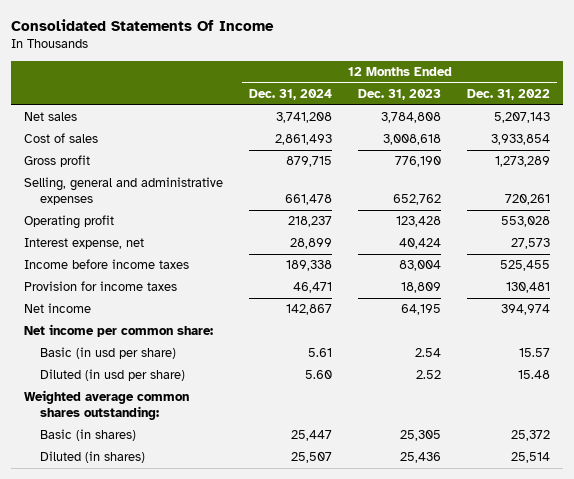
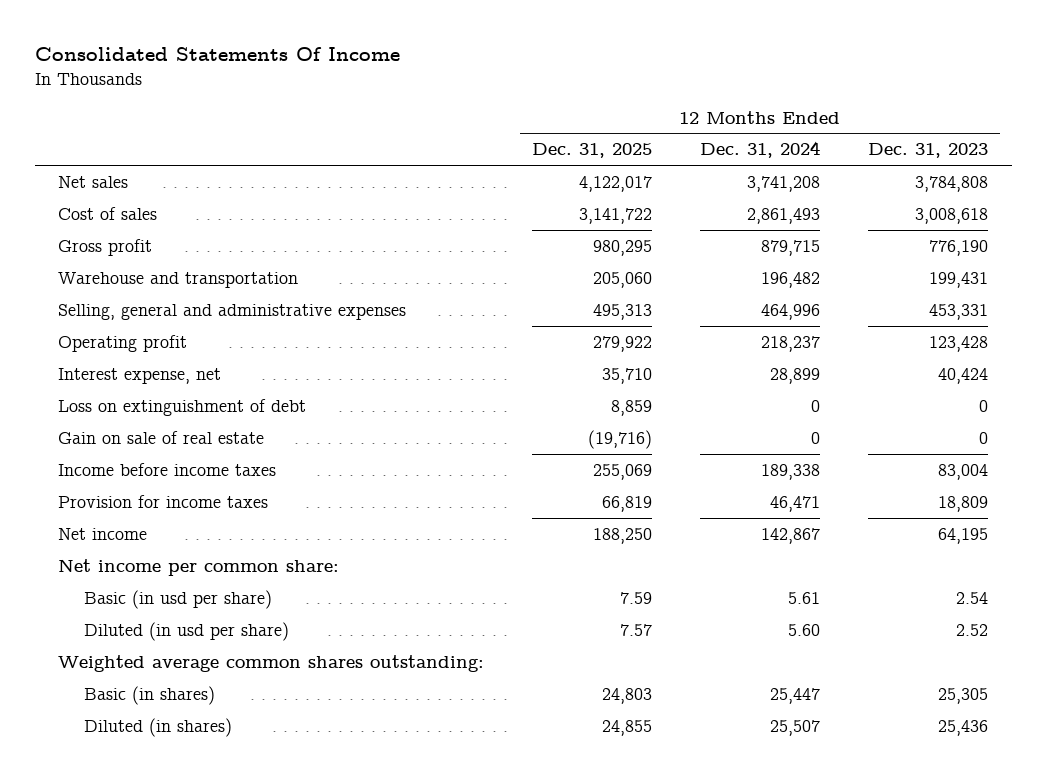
- | 12 Months Ended Dec. 31, 2024 | 12 Months Ended Dec. 31, 2023 | 12 Months Ended Dec. 31, 2022
+ | 12 Months Ended Dec. 31, 2025 | 12 Months Ended Dec. 31, 2024 | 12 Months Ended Dec. 31, 2023
- Selling, general and administrative expenses | 661,478 | 652,762 | 720,261
+ Warehouse and transportation | 205,060 | 196,482 | 199,431
+ Selling, general and administrative expenses | 495,313 | 464,996 | 453,331
+ Loss on extinguishment of debt | 8,859 | 0 | 0
+ Gain on sale of real estate | (19,716) | 0 | 0

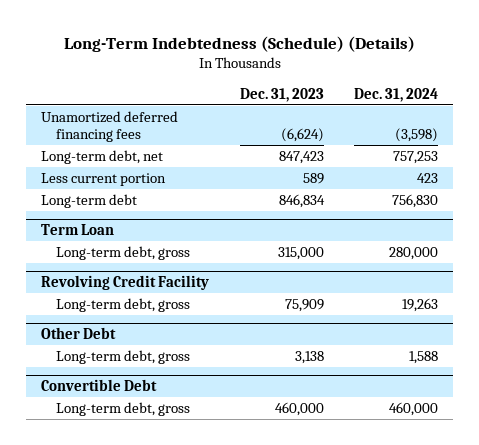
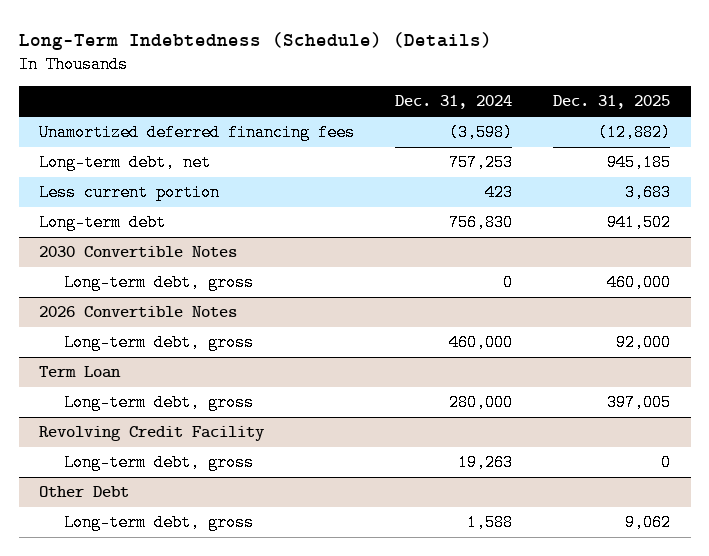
- | Dec. 31, 2023 | Dec. 31, 2024
+ | Dec. 31, 2024 | Dec. 31, 2025
+ 2030 Convertible Notes
+ Long-term debt, gross | 0 | 460,000
+ 2026 Convertible Notes
+ Long-term debt, gross | 460,000 | 92,000
- Convertible Debt
- Long-term debt, gross | 460,000 | 460,000

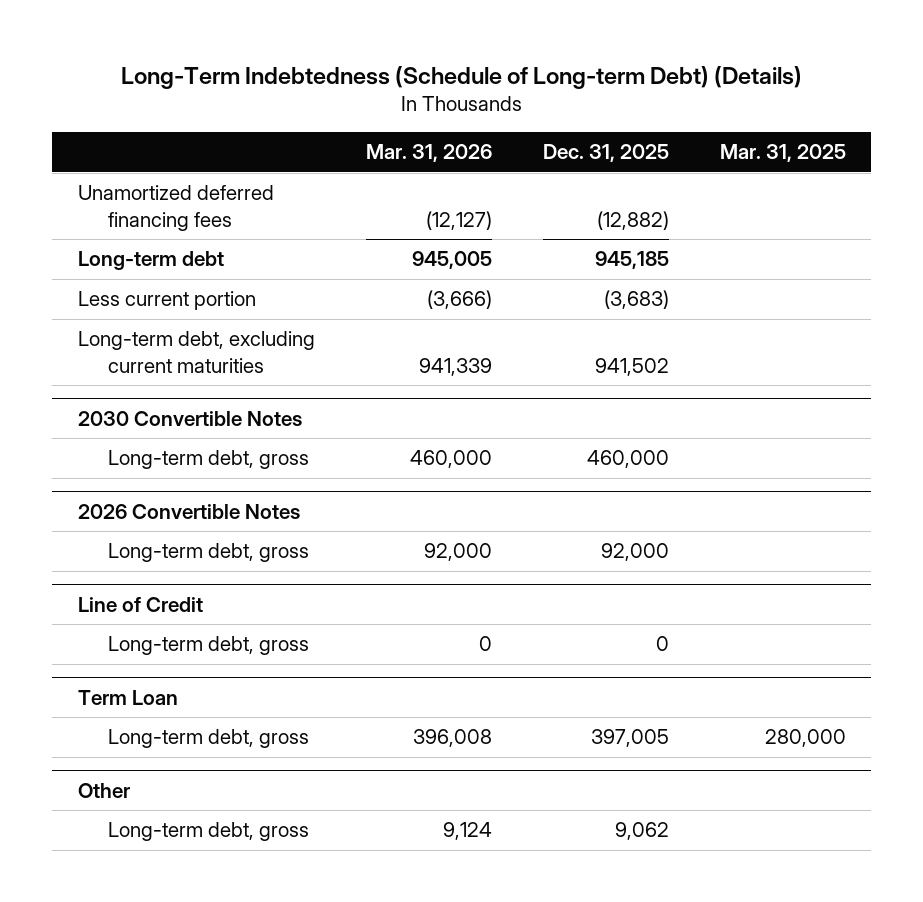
- Long-Term Indebtedness (Schedule) (Details)
+ Long-Term Indebtedness (Schedule of Long-term Debt) (Details)
- | Dec. 31, 2024 | Dec. 31, 2025
+ | Mar. 31, 2026 | Dec. 31, 2025 | Mar. 31, 2025
- Long-term debt, net | 757,253 | 945,185
- Less current portion | 423 | 3,683
- Long-term debt | 756,830 | 941,502
+ Long-term debt | 945,005 | 945,185 |
+ Less current portion | (3,666) | (3,683) |
+ Long-term debt, excluding current maturities | 941,339 | 941,502 |
+ Line of Credit
+ Long-term debt, gross | 0 | 0 |
- Revolving Credit Facility
- Long-term debt, gross | 19,263 | 0
- Other Debt
+ Other

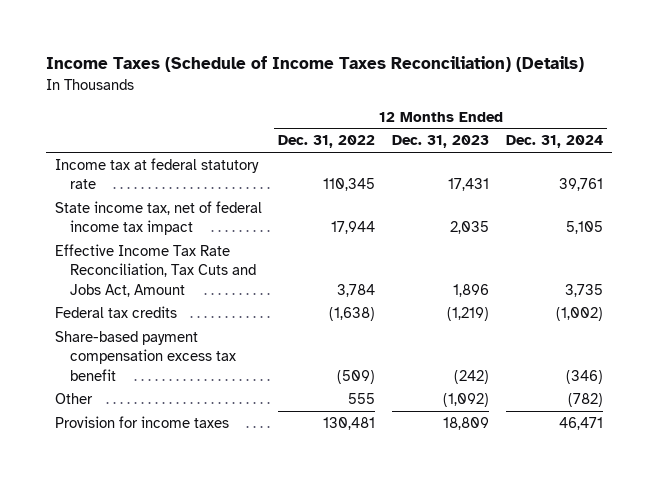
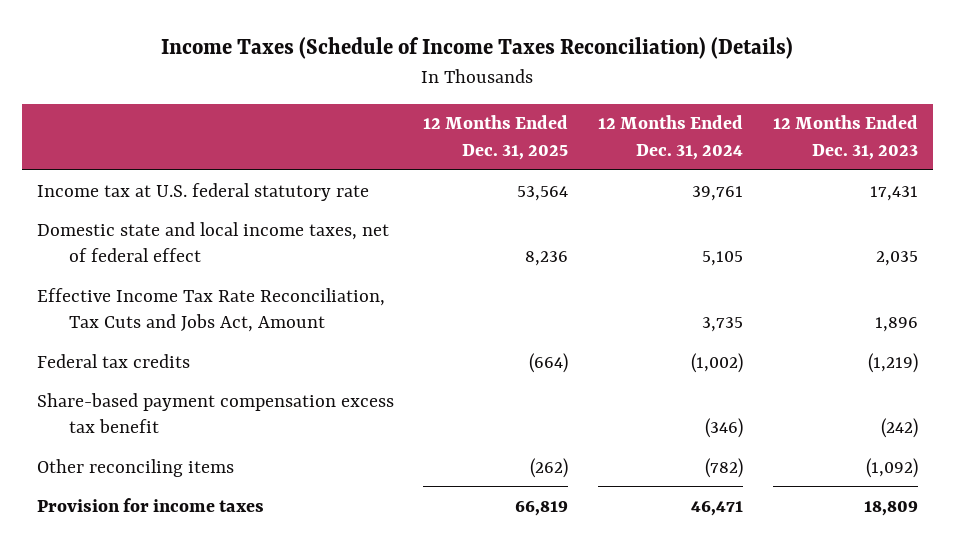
- | 12 Months Ended Dec. 31, 2022 | 12 Months Ended Dec. 31, 2023 | 12 Months Ended Dec. 31, 2024
+ | 12 Months Ended Dec. 31, 2025 | 12 Months Ended Dec. 31, 2024 | 12 Months Ended Dec. 31, 2023
- Income tax at federal statutory rate | 110,345 | 17,431 | 39,761
- State income tax, net of federal income tax impact | 17,944 | 2,035 | 5,105
+ Income tax at U.S. federal statutory rate | 53,564 | 39,761 | 17,431
+ Domestic state and local income taxes, net of federal effect | 8,236 | 5,105 | 2,035
- Other | 555 | (1,092) | (782)
+ Other reconciling items | (262) | (782) | (1,092)

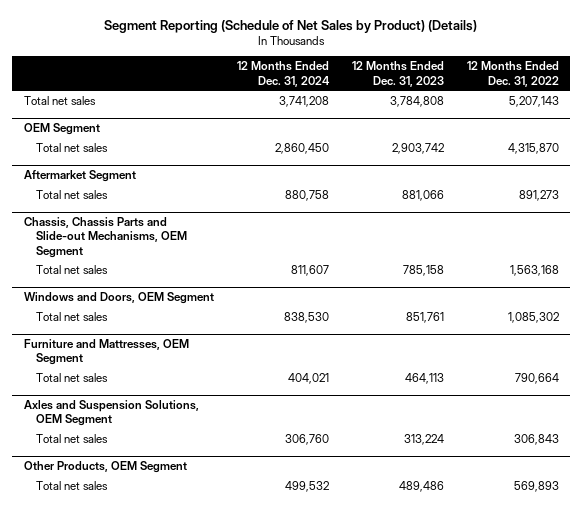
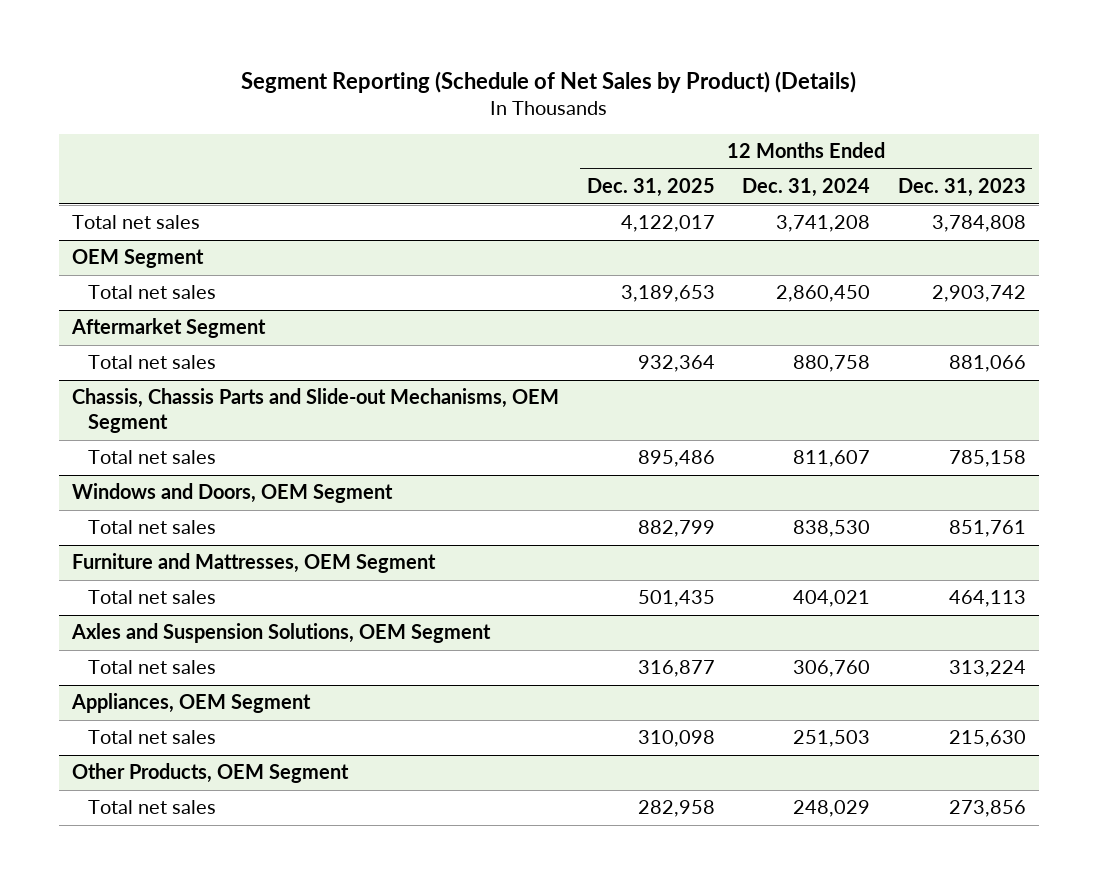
- | 12 Months Ended Dec. 31, 2024 | 12 Months Ended Dec. 31, 2023 | 12 Months Ended Dec. 31, 2022
+ | 12 Months Ended Dec. 31, 2025 | 12 Months Ended Dec. 31, 2024 | 12 Months Ended Dec. 31, 2023
+ Appliances, OEM Segment
+ Total net sales | 310,098 | 251,503 | 215,630
@ Other Products, OEM Segment
- Total net sales | 499,532 | 489,486 | 569,893
+ Total net sales | 282,958 | 248,029 | 273,856

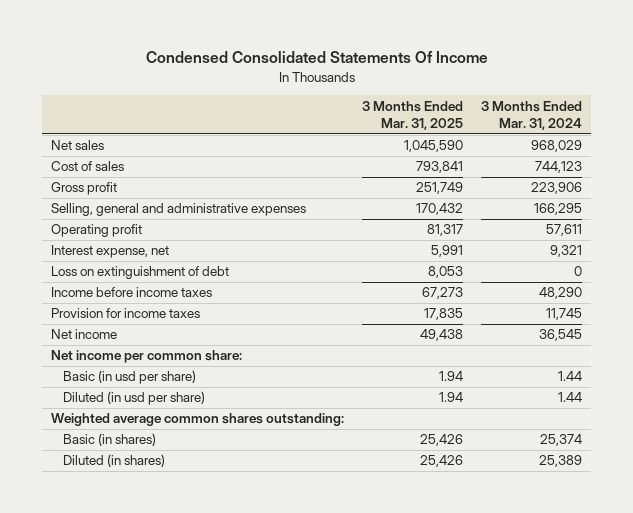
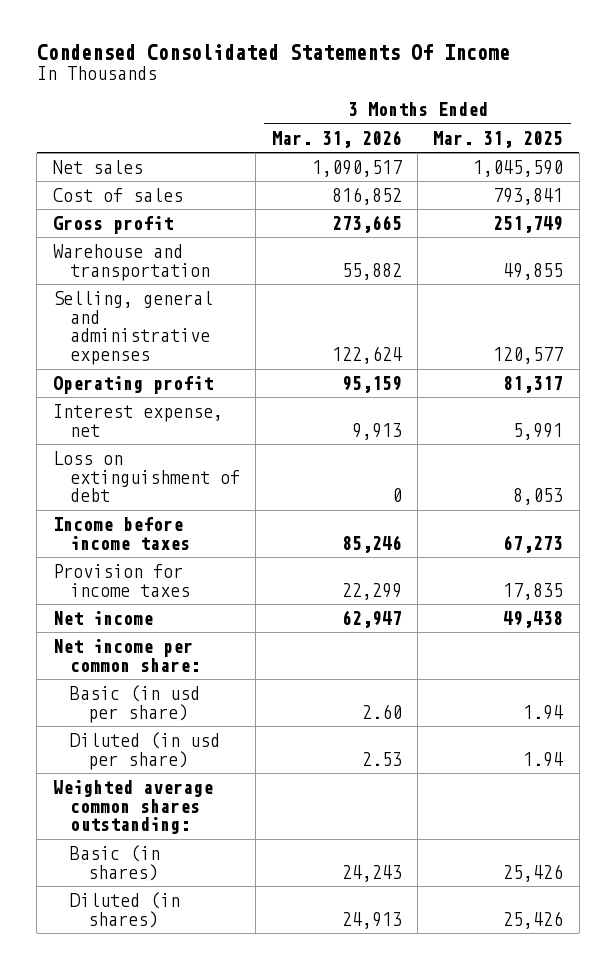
- | 3 Months Ended Mar. 31, 2025 | 3 Months Ended Mar. 31, 2024
+ | 3 Months Ended Mar. 31, 2026 | 3 Months Ended Mar. 31, 2025
- Selling, general and administrative expenses | 170,432 | 166,295
+ Warehouse and transportation | 55,882 | 49,855
+ Selling, general and administrative expenses | 122,624 | 120,577

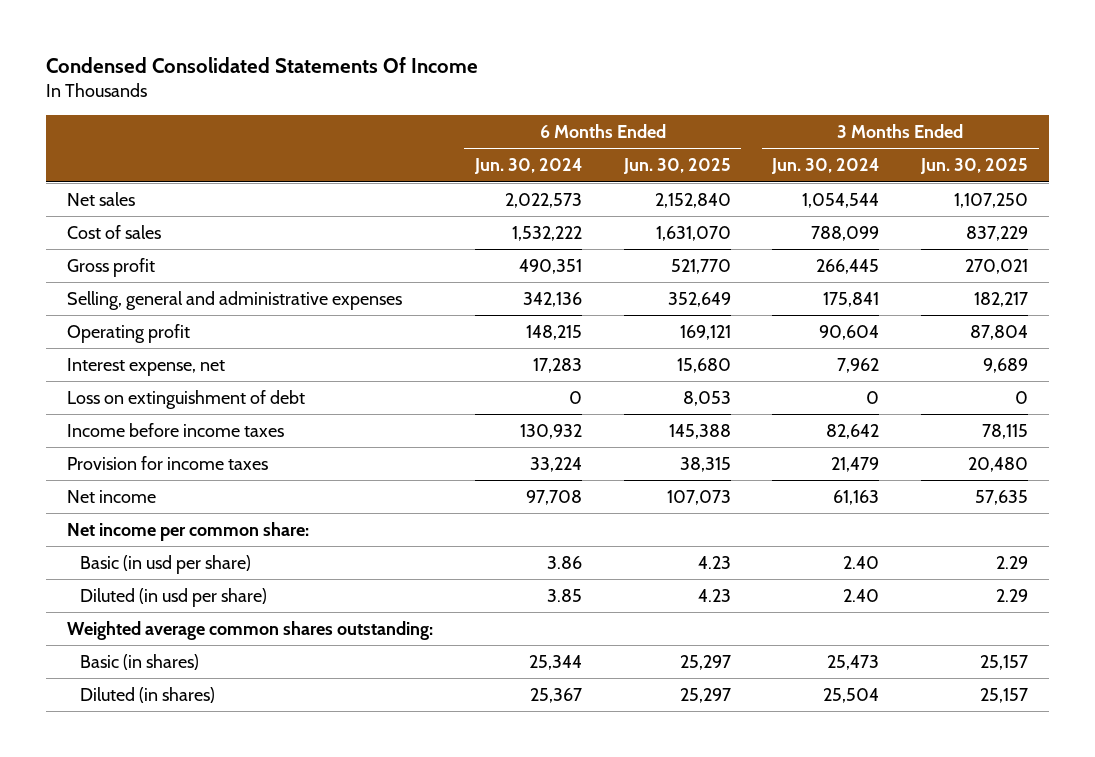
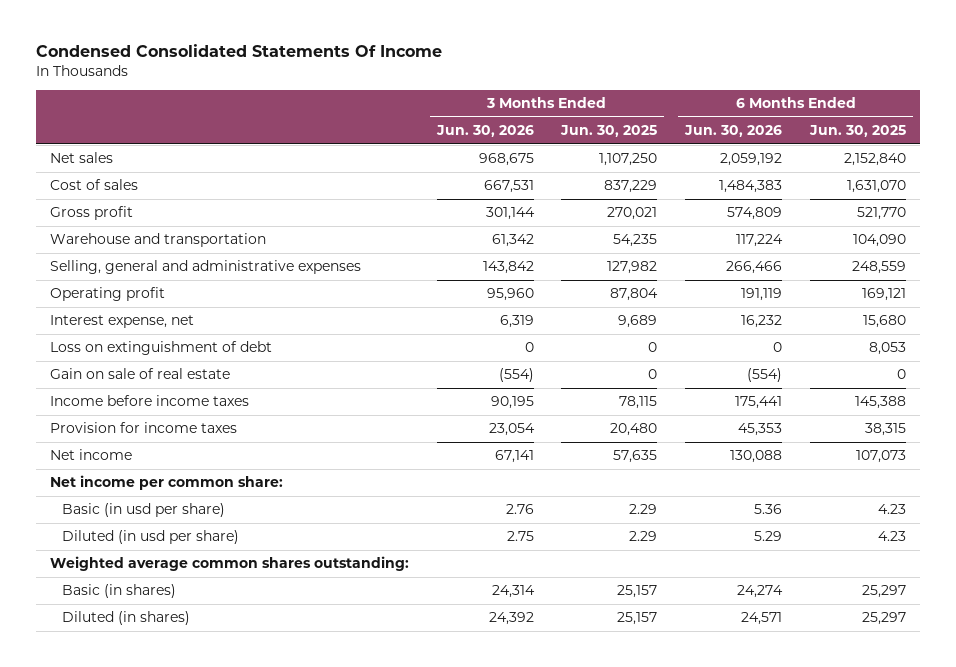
- | 6 Months Ended Jun. 30, 2024 | 6 Months Ended Jun. 30, 2025 | 3 Months Ended Jun. 30, 2024 | 3 Months Ended Jun. 30, 2025
+ | 3 Months Ended Jun. 30, 2026 | 3 Months Ended Jun. 30, 2025 | 6 Months Ended Jun. 30, 2026 | 6 Months Ended Jun. 30, 2025
- Selling, general and administrative expenses | 342,136 | 352,649 | 175,841 | 182,217
+ Warehouse and transportation | 61,342 | 54,235 | 117,224 | 104,090
+ Selling, general and administrative expenses | 143,842 | 127,982 | 266,466 | 248,559
+ Gain on sale of real estate | (554) | 0 | (554) | 0

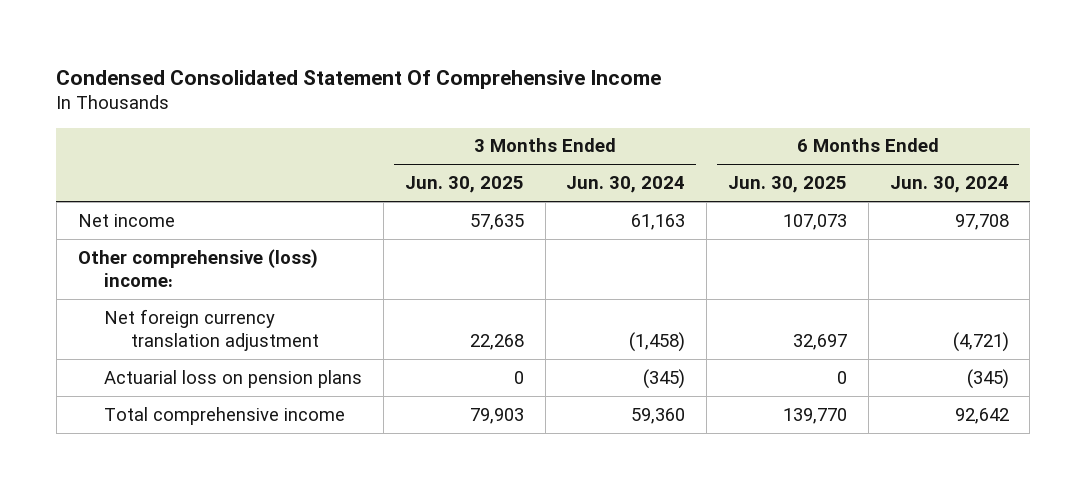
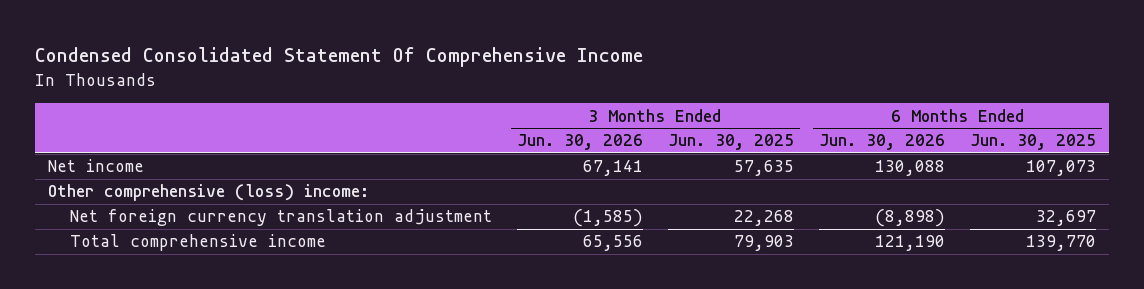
- | 3 Months Ended Jun. 30, 2025 | 3 Months Ended Jun. 30, 2024 | 6 Months Ended Jun. 30, 2025 | 6 Months Ended Jun. 30, 2024
+ | 3 Months Ended Jun. 30, 2026 | 3 Months Ended Jun. 30, 2025 | 6 Months Ended Jun. 30, 2026 | 6 Months Ended Jun. 30, 2025
- Actuarial loss on pension plans | 0 | (345) | 0 | (345)

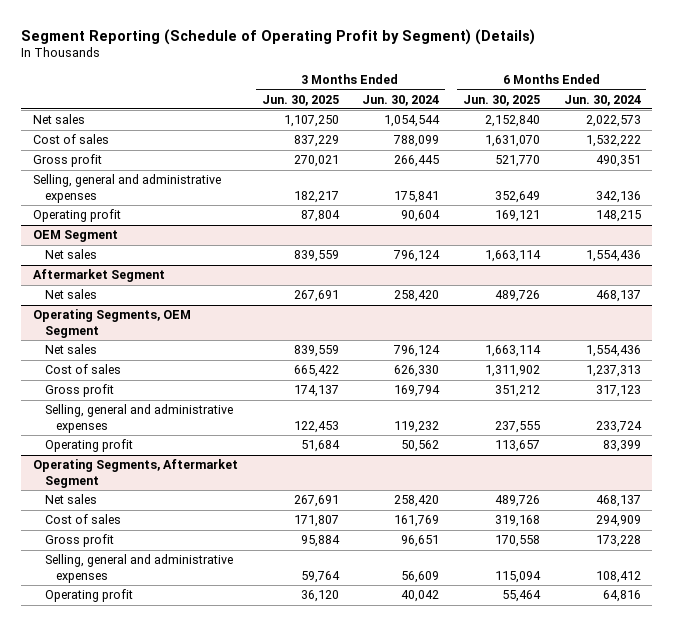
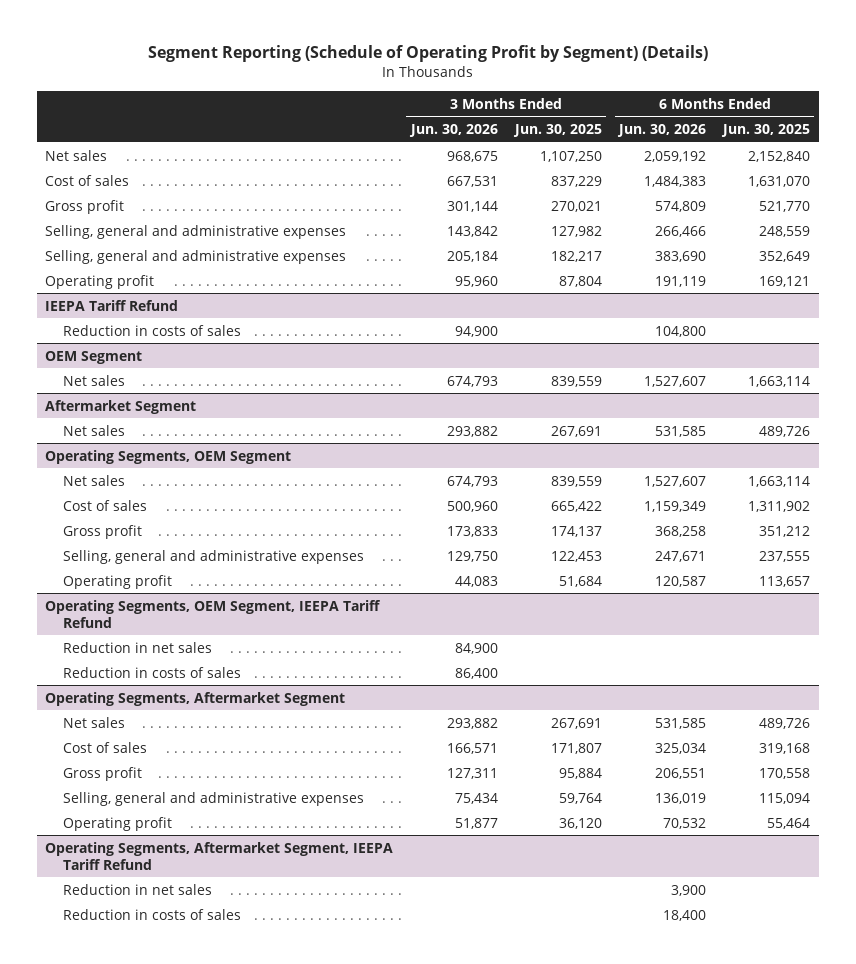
- | 3 Months Ended Jun. 30, 2025 | 3 Months Ended Jun. 30, 2024 | 6 Months Ended Jun. 30, 2025 | 6 Months Ended Jun. 30, 2024
+ | 3 Months Ended Jun. 30, 2026 | 3 Months Ended Jun. 30, 2025 | 6 Months Ended Jun. 30, 2026 | 6 Months Ended Jun. 30, 2025
+ Selling, general and administrative expenses | 143,842 | 127,982 | 266,466 | 248,559
+ IEEPA Tariff Refund
+ Reduction in costs of sales | 94,900 | | 104,800 |
+ Operating Segments, OEM Segment, IEEPA Tariff Refund
+ Reduction in net sales | 84,900 | | |
+ Reduction in costs of sales | 86,400 | | |
+ Operating Segments, Aftermarket Segment, IEEPA Tariff Refund
+ Reduction in net sales | | | 3,900 |
+ Reduction in costs of sales | | | 18,400 |

